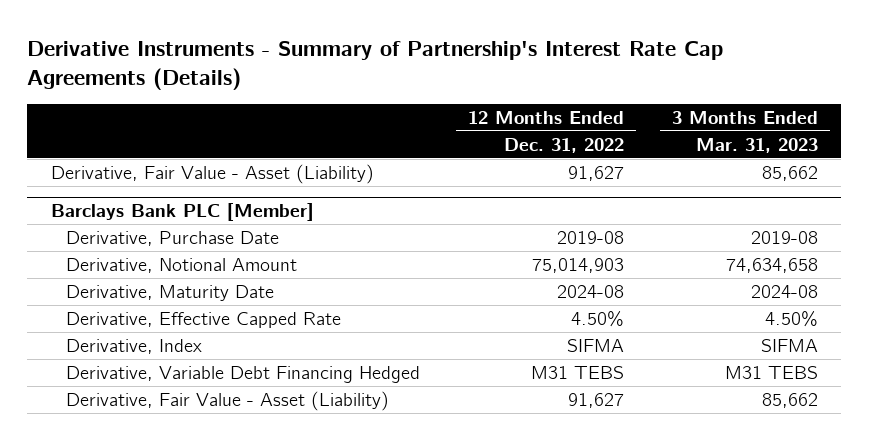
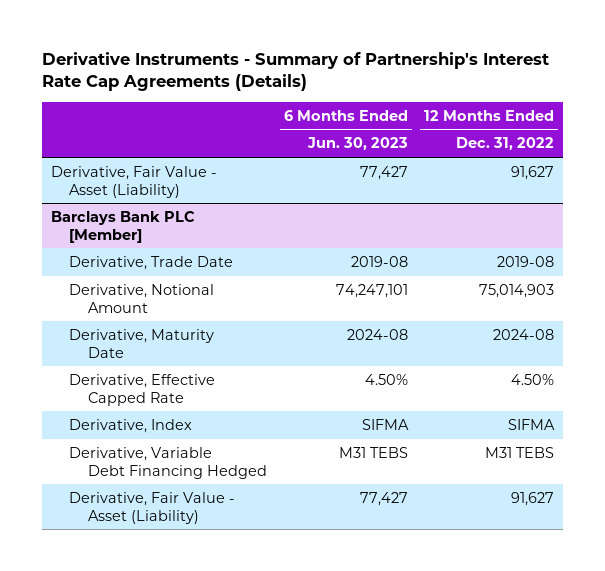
- | 12 Months Ended Dec. 31, 2022 | 3 Months Ended Mar. 31, 2023
+ | 6 Months Ended Jun. 30, 2023 | 12 Months Ended Dec. 31, 2022
@ Barclays Bank PLC [Member]
- Derivative, Purchase Date | 2019-08 | 2019-08
+ Derivative, Trade Date | 2019-08 | 2019-08

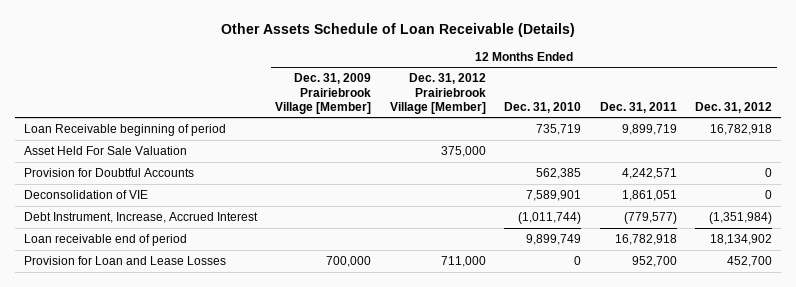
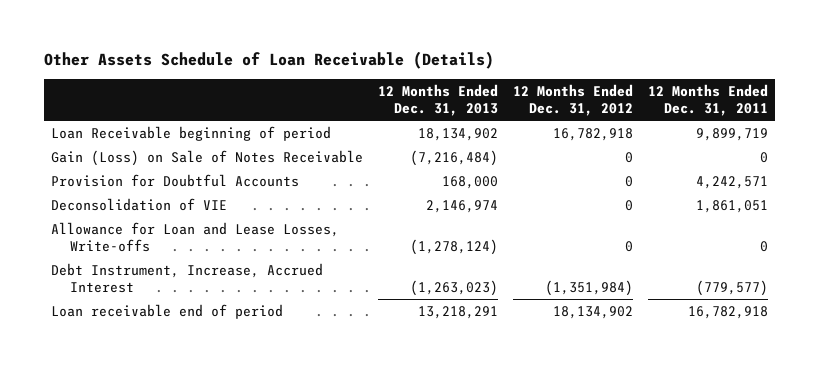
- | 12 Months Ended Dec. 31, 2009 Prairiebrook Village [Member] | 12 Months Ended Dec. 31, 2012 Prairiebrook Village [Member] | 12 Months Ended Dec. 31, 2010 | 12 Months Ended Dec. 31, 2011 | 12 Months Ended Dec. 31, 2012
+ | 12 Months Ended Dec. 31, 2013 | 12 Months Ended Dec. 31, 2012 | 12 Months Ended Dec. 31, 2011
- Asset Held For Sale Valuation | | 375,000 | | |
+ Gain (Loss) on Sale of Notes Receivable | (7,216,484) | 0 | 0
+ Allowance for Loan and Lease Losses, Write-offs | (1,278,124) | 0 | 0
- Provision for Loan and Lease Losses | 700,000 | 711,000 | 0 | 952,700 | 452,700

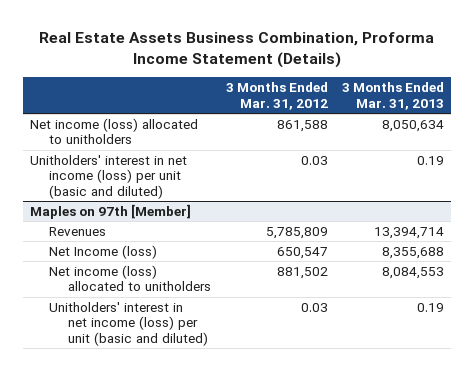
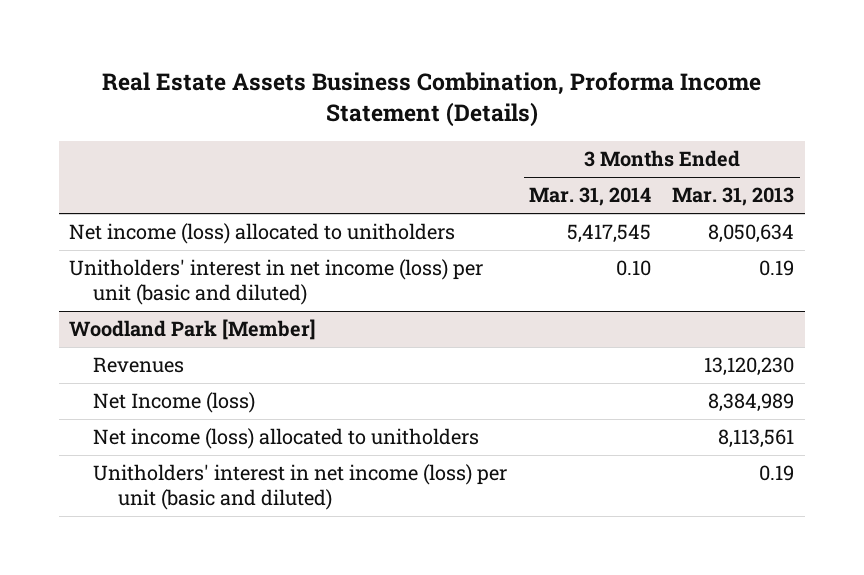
- | 3 Months Ended Mar. 31, 2012 | 3 Months Ended Mar. 31, 2013
+ | 3 Months Ended Mar. 31, 2014 | 3 Months Ended Mar. 31, 2013
- Maples on 97th [Member]
- Revenues | 5,785,809 | 13,394,714
- Net Income (loss) | 650,547 | 8,355,688
- Net income (loss) allocated to unitholders | 881,502 | 8,084,553
+ Woodland Park [Member]
+ Revenues | | 13,120,230
+ Net Income (loss) | | 8,384,989
+ Net income (loss) allocated to unitholders | | 8,113,561

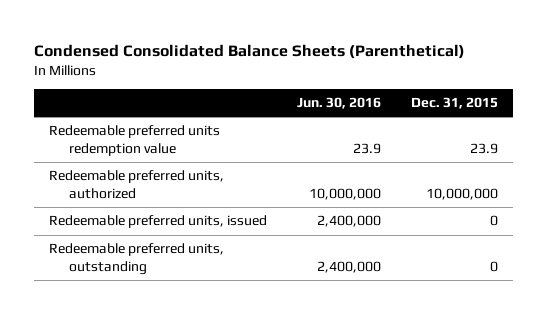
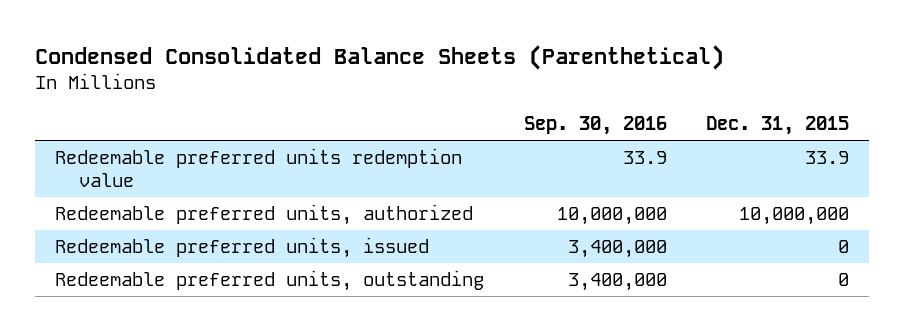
- | Jun. 30, 2016 | Dec. 31, 2015
+ | Sep. 30, 2016 | Dec. 31, 2015
- Redeemable preferred units redemption value | 23.9 | 23.9
+ Redeemable preferred units redemption value | 33.9 | 33.9

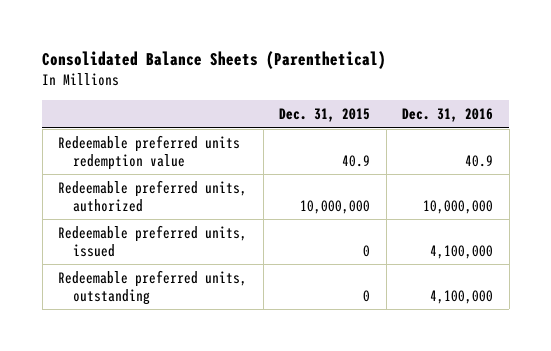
- Condensed Consolidated Balance Sheets (Parenthetical)
+ Consolidated Balance Sheets (Parenthetical)
- | Sep. 30, 2016 | Dec. 31, 2015
+ | Dec. 31, 2015 | Dec. 31, 2016
- Redeemable preferred units redemption value | 33.9 | 33.9
+ Redeemable preferred units redemption value | 40.9 | 40.9

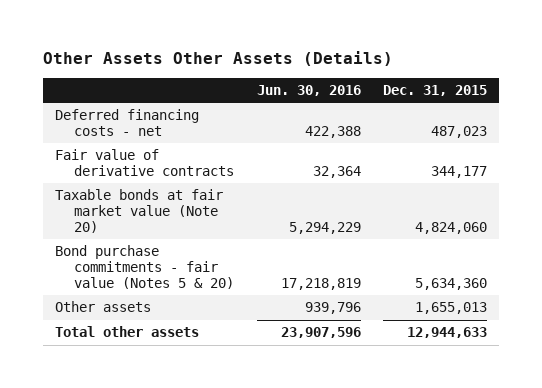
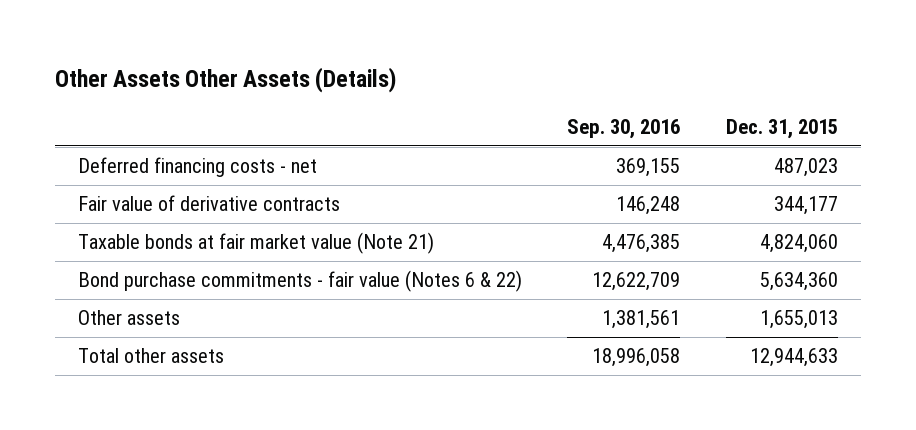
- | Jun. 30, 2016 | Dec. 31, 2015
+ | Sep. 30, 2016 | Dec. 31, 2015
- Taxable bonds at fair market value (Note 20) | 5,294,229 | 4,824,060
- Bond purchase commitments - fair value (Notes 5 & 20) | 17,218,819 | 5,634,360
+ Taxable bonds at fair market value (Note 21) | 4,476,385 | 4,824,060
+ Bond purchase commitments - fair value (Notes 6 & 22) | 12,622,709 | 5,634,360

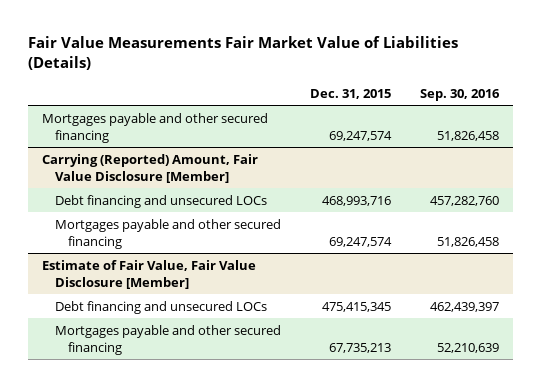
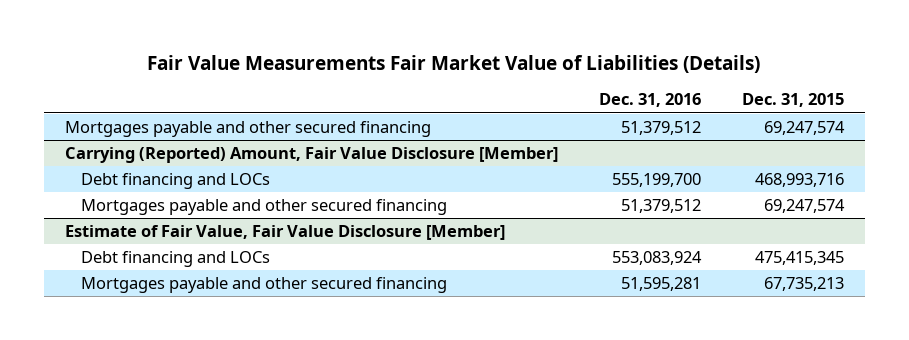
- | Dec. 31, 2015 | Sep. 30, 2016
+ | Dec. 31, 2016 | Dec. 31, 2015
@ Carrying (Reported) Amount, Fair Value Disclosure [Member]
- Debt financing and unsecured LOCs | 468,993,716 | 457,282,760
+ Debt financing and LOCs | 555,199,700 | 468,993,716
@ Estimate of Fair Value, Fair Value Disclosure [Member]
- Debt financing and unsecured LOCs | 475,415,345 | 462,439,397
+ Debt financing and LOCs | 553,083,924 | 475,415,345

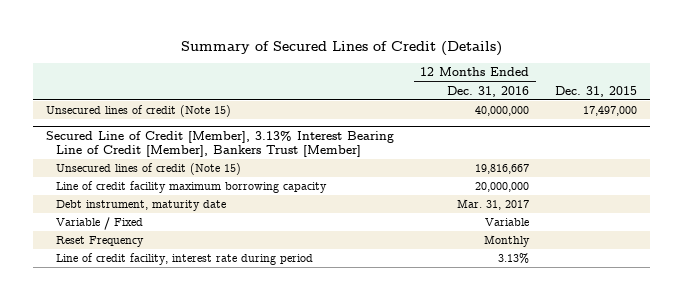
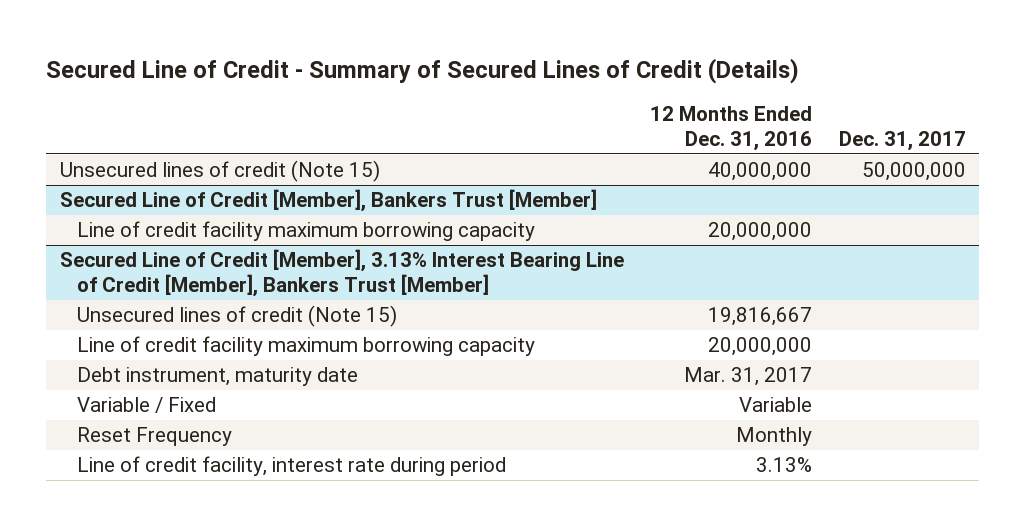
- Summary of Secured Lines of Credit (Details)
+ Secured Line of Credit - Summary of Secured Lines of Credit (Details)
- | 12 Months Ended Dec. 31, 2016 | Dec. 31, 2015
+ | 12 Months Ended Dec. 31, 2016 | Dec. 31, 2017
+ Secured Line of Credit [Member], Bankers Trust [Member]
+ Line of credit facility maximum borrowing capacity | 20,000,000 |

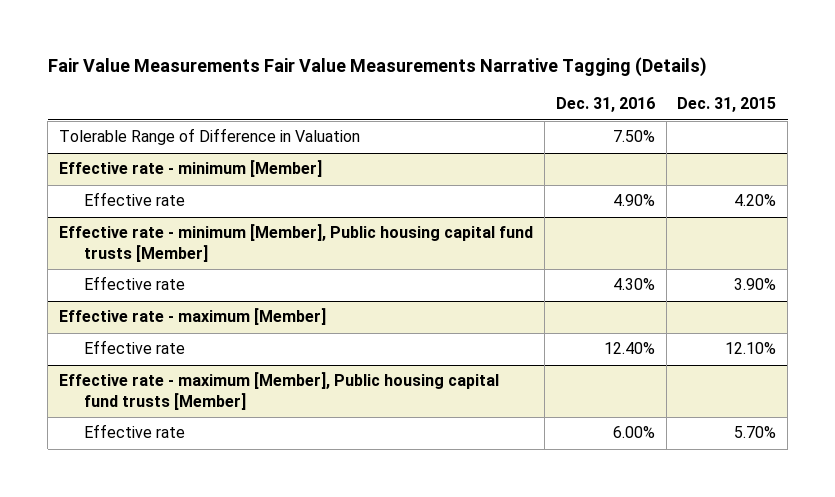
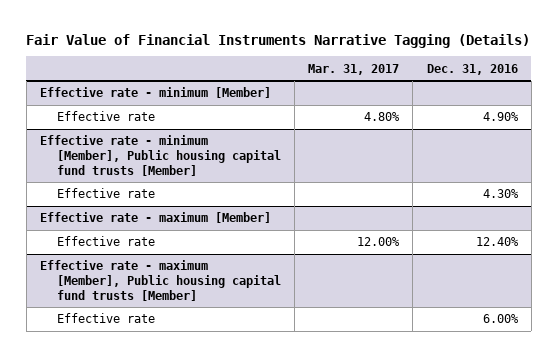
- Fair Value Measurements Fair Value Measurements Narrative Tagging (Details)
+ Fair Value of Financial Instruments Narrative Tagging (Details)
- | Dec. 31, 2016 | Dec. 31, 2015
+ | Mar. 31, 2017 | Dec. 31, 2016
- Tolerable Range of Difference in Valuation | 7.50% |

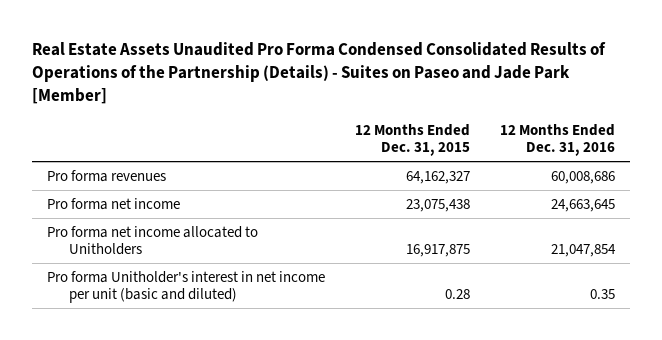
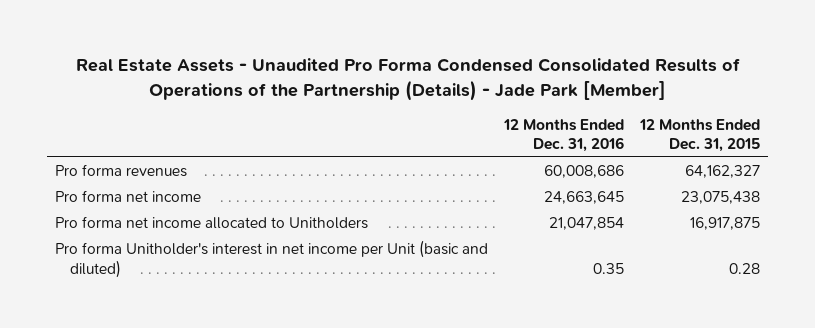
- Real Estate Assets Unaudited Pro Forma Condensed Consolidated Results of Operations of the Partnership (Details) - Suites on Paseo and Jade Park [Member]
+ Real Estate Assets - Unaudited Pro Forma Condensed Consolidated Results of Operations of the Partnership (Details) - Jade Park [Member]
- | 12 Months Ended Dec. 31, 2015 | 12 Months Ended Dec. 31, 2016
+ | 12 Months Ended Dec. 31, 2016 | 12 Months Ended Dec. 31, 2015
- Pro forma Unitholder's interest in net income per unit (basic and diluted) | 0.28 | 0.35
+ Pro forma Unitholder's interest in net income per Unit (basic and diluted) | 0.35 | 0.28

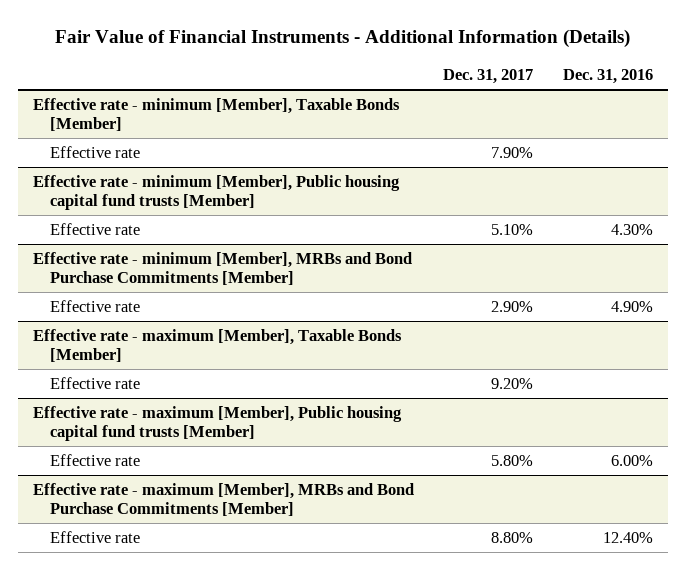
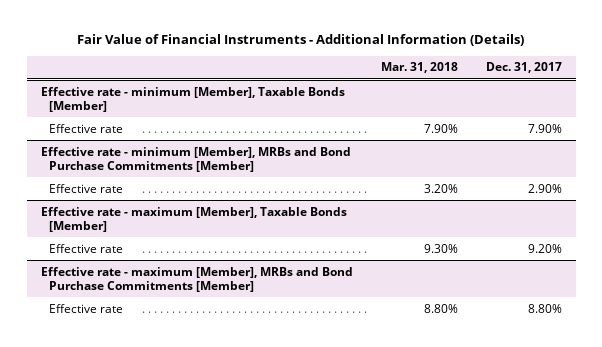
- | Dec. 31, 2017 | Dec. 31, 2016
+ | Mar. 31, 2018 | Dec. 31, 2017
- Effective rate - minimum [Member], Public housing capital fund trusts [Member]
- Effective rate | 5.10% | 4.30%
- Effective rate - maximum [Member], Public housing capital fund trusts [Member]
- Effective rate | 5.80% | 6.00%

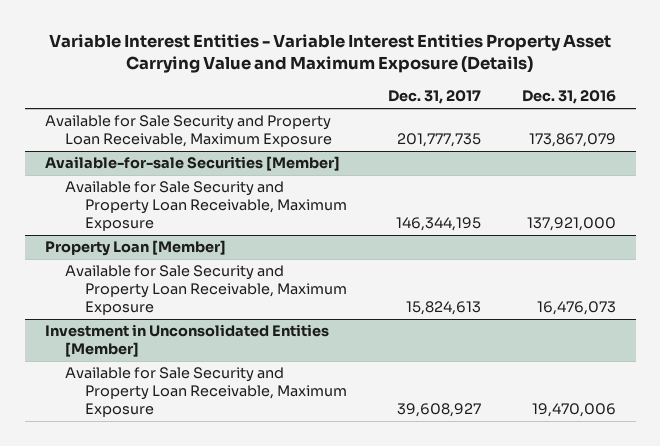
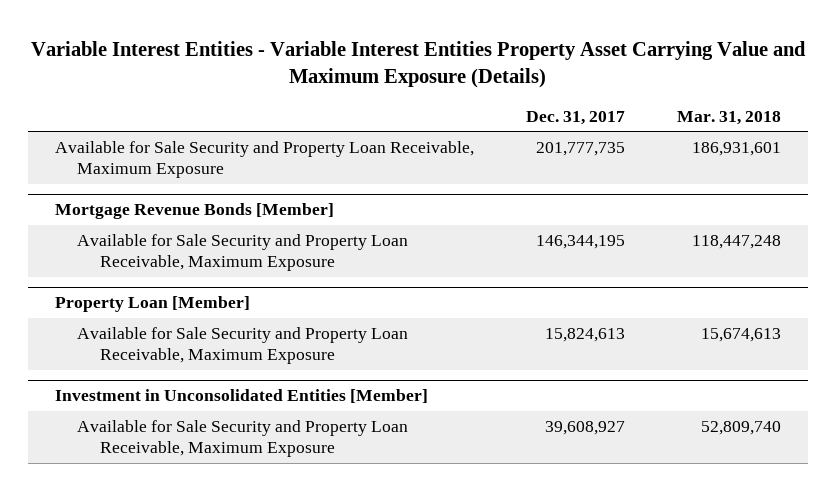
- | Dec. 31, 2017 | Dec. 31, 2016
+ | Dec. 31, 2017 | Mar. 31, 2018
- Available-for-sale Securities [Member]
+ Mortgage Revenue Bonds [Member]

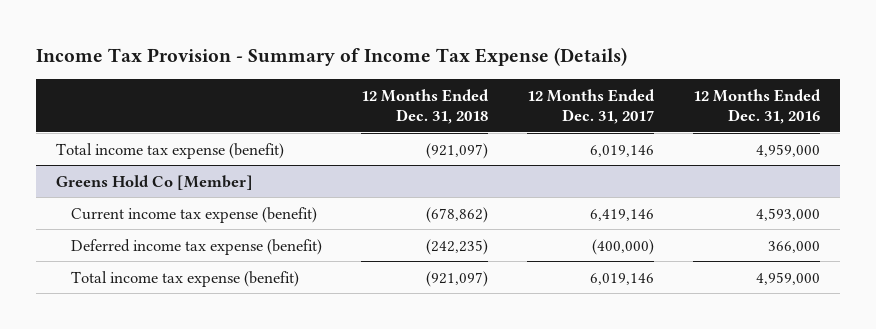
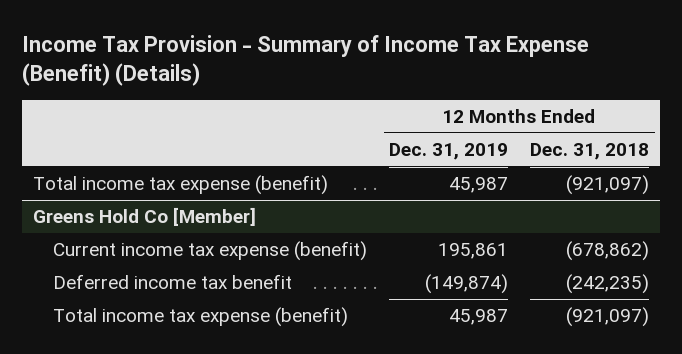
- Income Tax Provision - Summary of Income Tax Expense (Details)
+ Income Tax Provision - Summary of Income Tax Expense (Benefit) (Details)
- | 12 Months Ended Dec. 31, 2018 | 12 Months Ended Dec. 31, 2017 | 12 Months Ended Dec. 31, 2016
+ | 12 Months Ended Dec. 31, 2019 | 12 Months Ended Dec. 31, 2018
@ Greens Hold Co [Member]
- Deferred income tax expense (benefit) | (242,235) | (400,000) | 366,000
+ Deferred income tax benefit | (149,874) | (242,235)

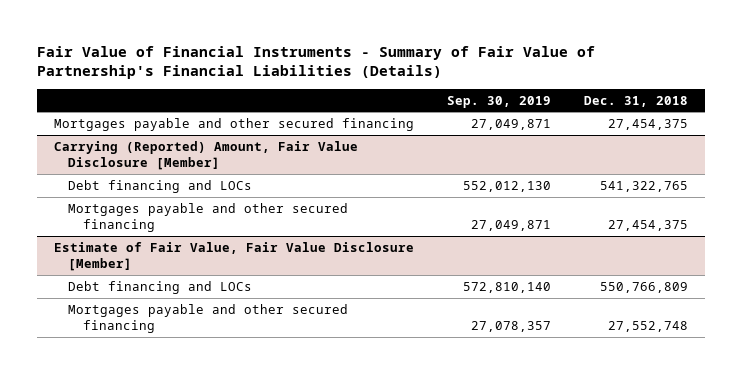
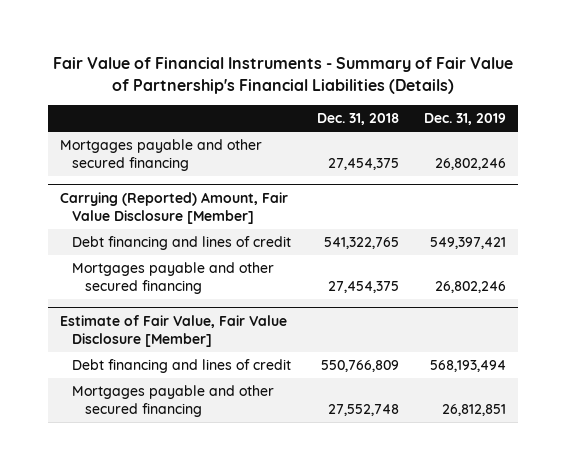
- | Sep. 30, 2019 | Dec. 31, 2018
+ | Dec. 31, 2018 | Dec. 31, 2019
@ Carrying (Reported) Amount, Fair Value Disclosure [Member]
- Debt financing and LOCs | 552,012,130 | 541,322,765
+ Debt financing and lines of credit | 541,322,765 | 549,397,421
@ Estimate of Fair Value, Fair Value Disclosure [Member]
- Debt financing and LOCs | 572,810,140 | 550,766,809
+ Debt financing and lines of credit | 550,766,809 | 568,193,494

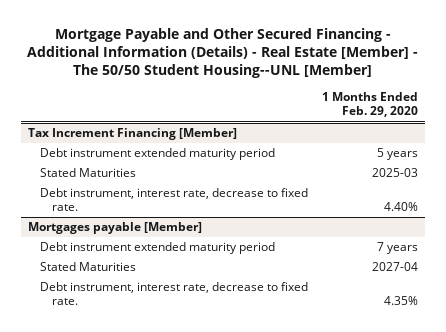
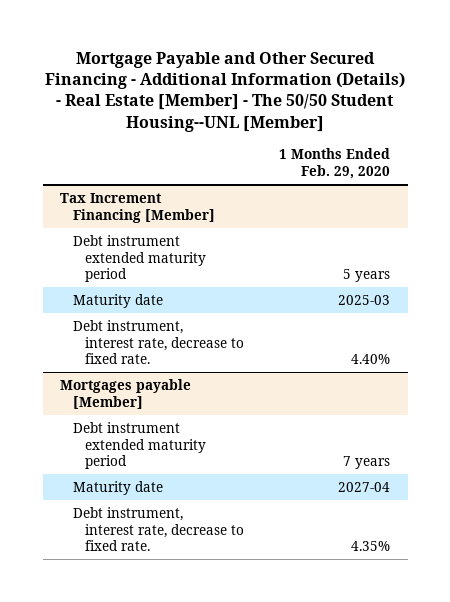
@ Tax Increment Financing [Member]
- Stated Maturities | 2025-03
+ Maturity date | 2025-03
@ Mortgages payable [Member]
- Stated Maturities | 2027-04
+ Maturity date | 2027-04

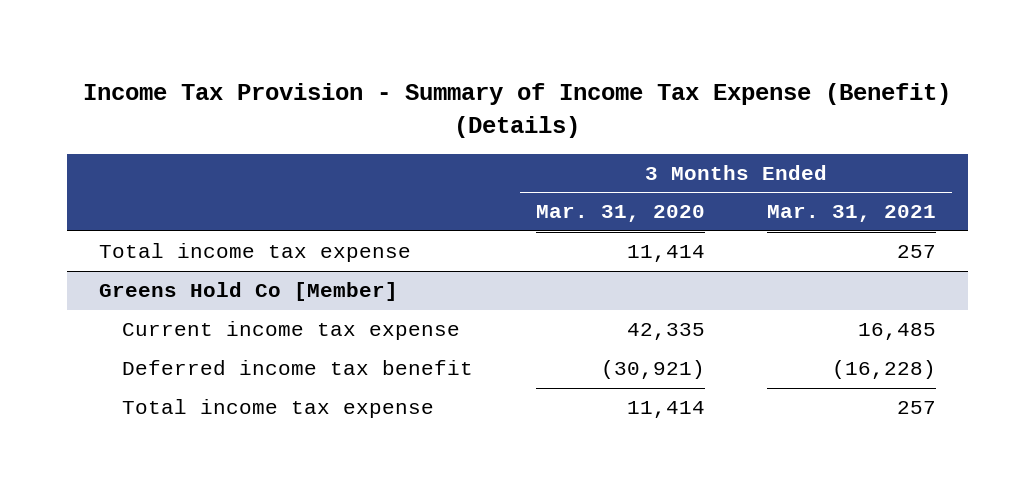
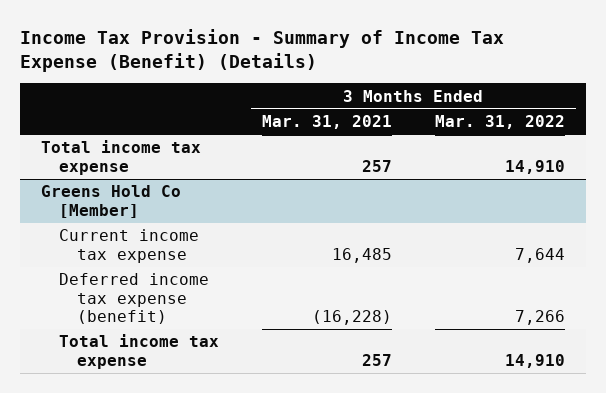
- | 3 Months Ended Mar. 31, 2020 | 3 Months Ended Mar. 31, 2021
+ | 3 Months Ended Mar. 31, 2021 | 3 Months Ended Mar. 31, 2022
@ Greens Hold Co [Member]
- Deferred income tax benefit | (30,921) | (16,228)
+ Deferred income tax expense (benefit) | (16,228) | 7,266

